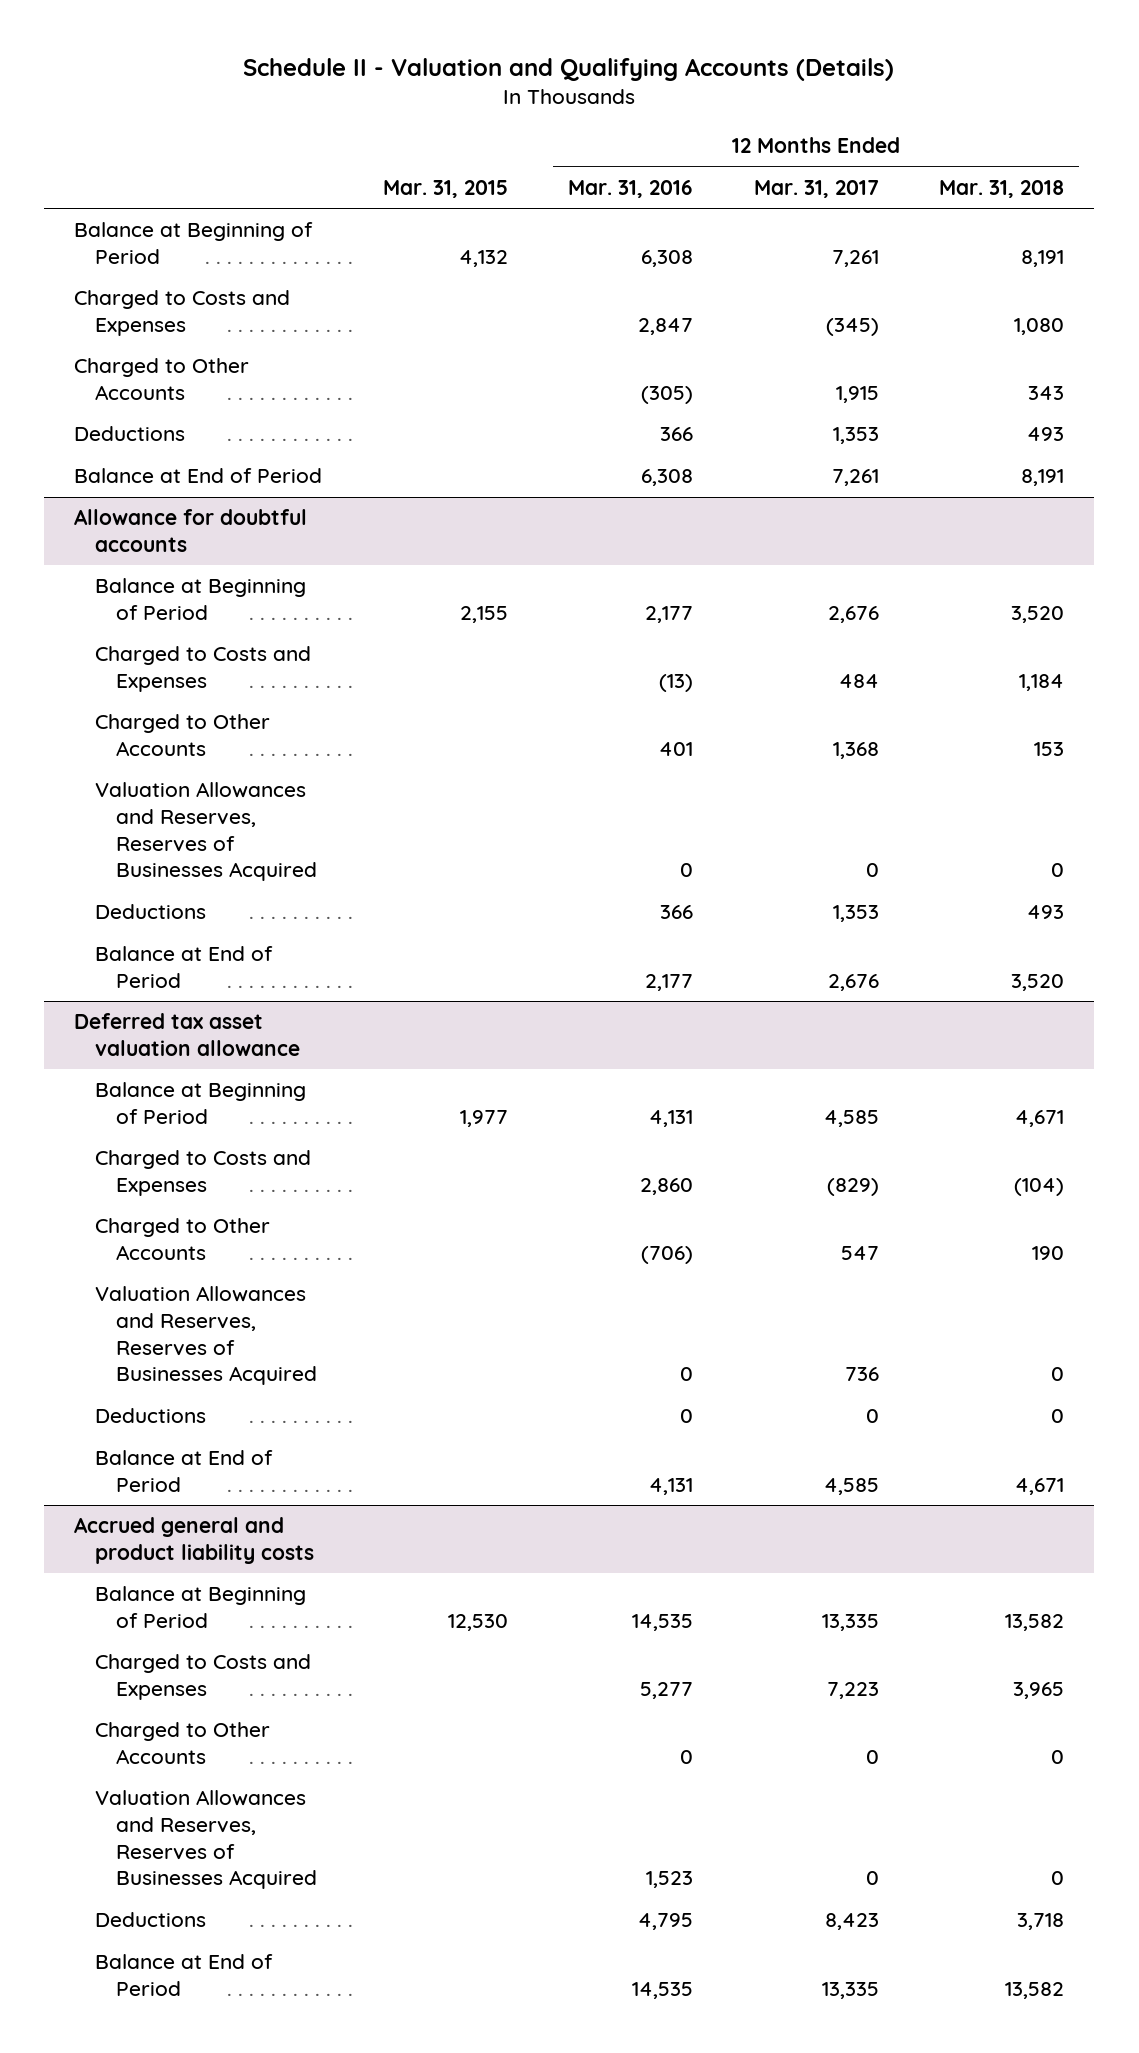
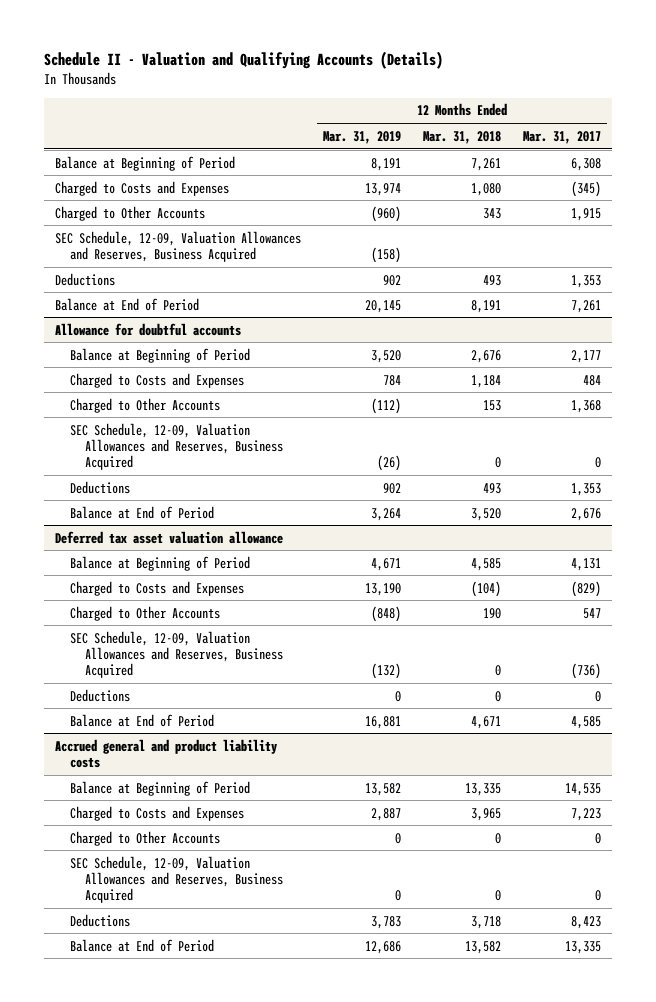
- | Mar. 31, 2015 | 12 Months Ended Mar. 31, 2016 | 12 Months Ended Mar. 31, 2017 | 12 Months Ended Mar. 31, 2018
+ | 12 Months Ended Mar. 31, 2019 | 12 Months Ended Mar. 31, 2018 | 12 Months Ended Mar. 31, 2017
- Balance at Beginning of Period | 4,132 | 6,308 | 7,261 | 8,191
+ Balance at Beginning of Period | 8,191 | 7,261 | 6,308
+ SEC Schedule, 12-09, Valuation Allowances and Reserves, Business Acquired | (158) | |
@ Allowance for doubtful accounts
- Balance at Beginning of Period | 2,155 | 2,177 | 2,676 | 3,520
+ Balance at Beginning of Period | 3,520 | 2,676 | 2,177
- Valuation Allowances and Reserves, Reserves of Businesses Acquired | | 0 | 0 | 0
+ SEC Schedule, 12-09, Valuation Allowances and Reserves, Business Acquired | (26) | 0 | 0
@ Deferred tax asset valuation allowance
- Balance at Beginning of Period | 1,977 | 4,131 | 4,585 | 4,671
+ Balance at Beginning of Period | 4,671 | 4,585 | 4,131
- Valuation Allowances and Reserves, Reserves of Businesses Acquired | | 0 | 736 | 0
+ SEC Schedule, 12-09, Valuation Allowances and Reserves, Business Acquired | (132) | 0 | (736)
@ Accrued general and product liability costs
- Balance at Beginning of Period | 12,530 | 14,535 | 13,335 | 13,582
+ Balance at Beginning of Period | 13,582 | 13,335 | 14,535
- Valuation Allowances and Reserves, Reserves of Businesses Acquired | | 1,523 | 0 | 0
+ SEC Schedule, 12-09, Valuation Allowances and Reserves, Business Acquired | 0 | 0 | 0

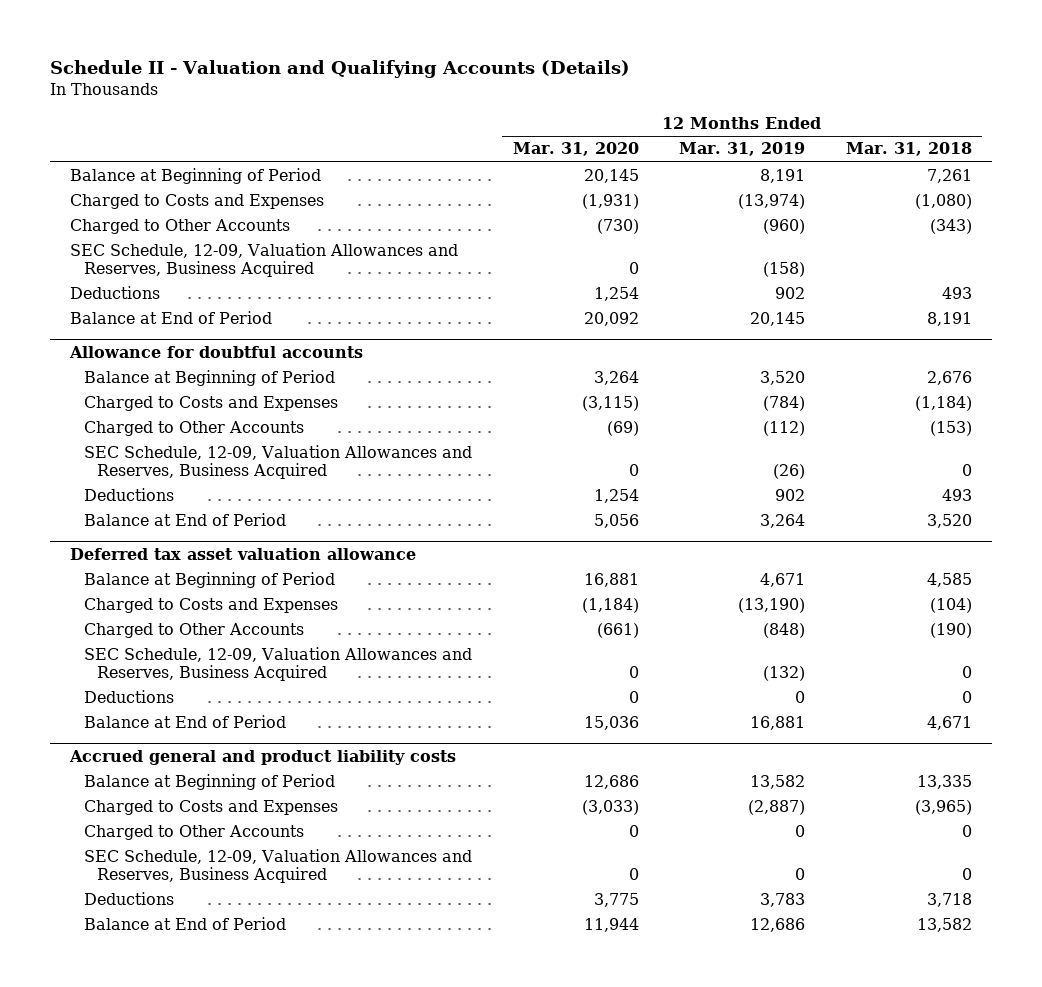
- | 12 Months Ended Mar. 31, 2019 | 12 Months Ended Mar. 31, 2018 | 12 Months Ended Mar. 31, 2017
+ | 12 Months Ended Mar. 31, 2020 | 12 Months Ended Mar. 31, 2019 | 12 Months Ended Mar. 31, 2018
- Charged to Costs and Expenses | 13,974 | 1,080 | (345)
- Charged to Other Accounts | (960) | 343 | 1,915
+ Charged to Costs and Expenses | (1,931) | (13,974) | (1,080)
+ Charged to Other Accounts | (730) | (960) | (343)
@ Allowance for doubtful accounts
- Charged to Costs and Expenses | 784 | 1,184 | 484
- Charged to Other Accounts | (112) | 153 | 1,368
+ Charged to Costs and Expenses | (3,115) | (784) | (1,184)
+ Charged to Other Accounts | (69) | (112) | (153)
@ Deferred tax asset valuation allowance
- Charged to Costs and Expenses | 13,190 | (104) | (829)
- Charged to Other Accounts | (848) | 190 | 547
+ Charged to Costs and Expenses | (1,184) | (13,190) | (104)
+ Charged to Other Accounts | (661) | (848) | (190)
@ Accrued general and product liability costs
- Charged to Costs and Expenses | 2,887 | 3,965 | 7,223
+ Charged to Costs and Expenses | (3,033) | (2,887) | (3,965)

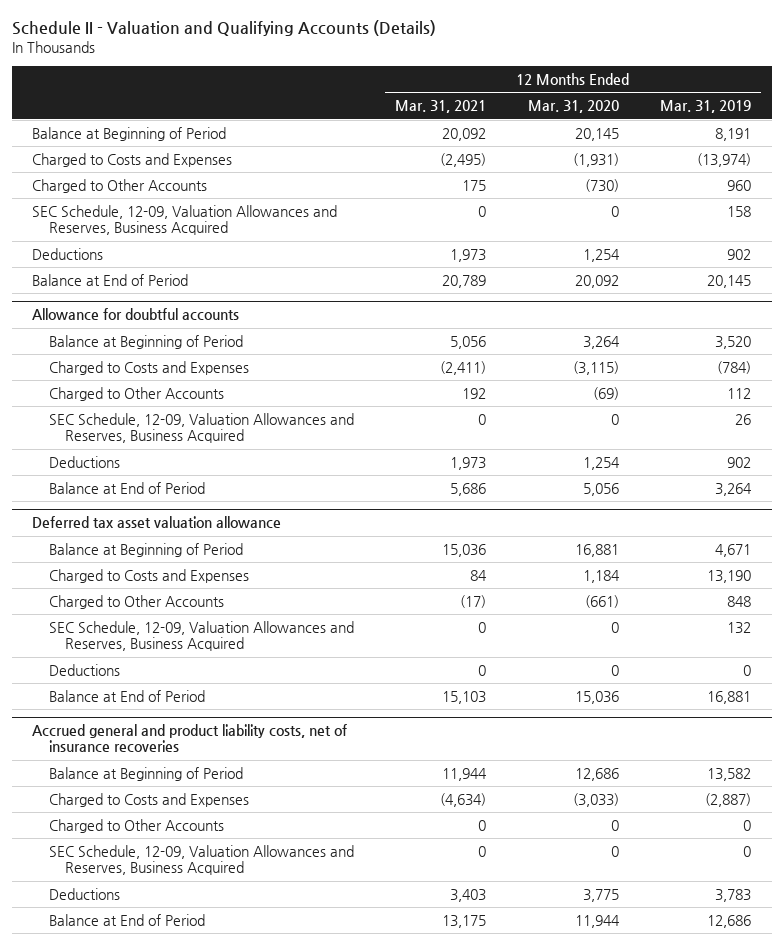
- | 12 Months Ended Mar. 31, 2020 | 12 Months Ended Mar. 31, 2019 | 12 Months Ended Mar. 31, 2018
+ | 12 Months Ended Mar. 31, 2021 | 12 Months Ended Mar. 31, 2020 | 12 Months Ended Mar. 31, 2019
- Charged to Other Accounts | (730) | (960) | (343)
- SEC Schedule, 12-09, Valuation Allowances and Reserves, Business Acquired | 0 | (158) |
+ Charged to Other Accounts | 175 | (730) | 960
+ SEC Schedule, 12-09, Valuation Allowances and Reserves, Business Acquired | 0 | 0 | 158
@ Allowance for doubtful accounts
- Charged to Other Accounts | (69) | (112) | (153)
- SEC Schedule, 12-09, Valuation Allowances and Reserves, Business Acquired | 0 | (26) | 0
+ Charged to Other Accounts | 192 | (69) | 112
+ SEC Schedule, 12-09, Valuation Allowances and Reserves, Business Acquired | 0 | 0 | 26
@ Deferred tax asset valuation allowance
- Charged to Costs and Expenses | (1,184) | (13,190) | (104)
- Charged to Other Accounts | (661) | (848) | (190)
- SEC Schedule, 12-09, Valuation Allowances and Reserves, Business Acquired | 0 | (132) | 0
+ Charged to Costs and Expenses | 84 | 1,184 | 13,190
+ Charged to Other Accounts | (17) | (661) | 848
+ SEC Schedule, 12-09, Valuation Allowances and Reserves, Business Acquired | 0 | 0 | 132
- Accrued general and product liability costs
+ Accrued general and product liability costs, net of insurance recoveries

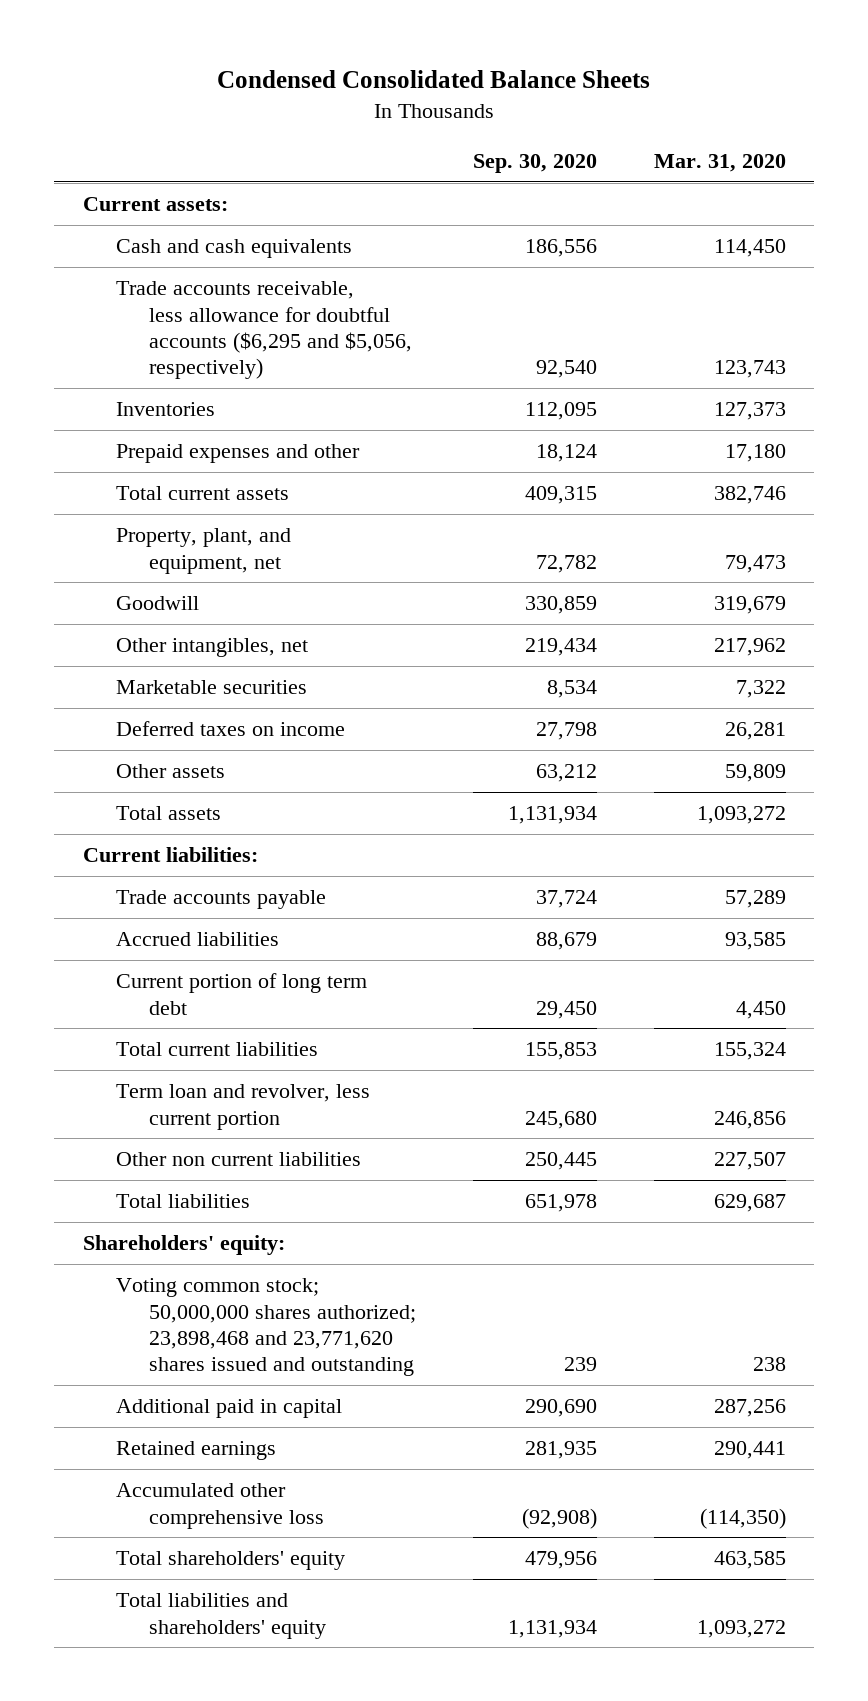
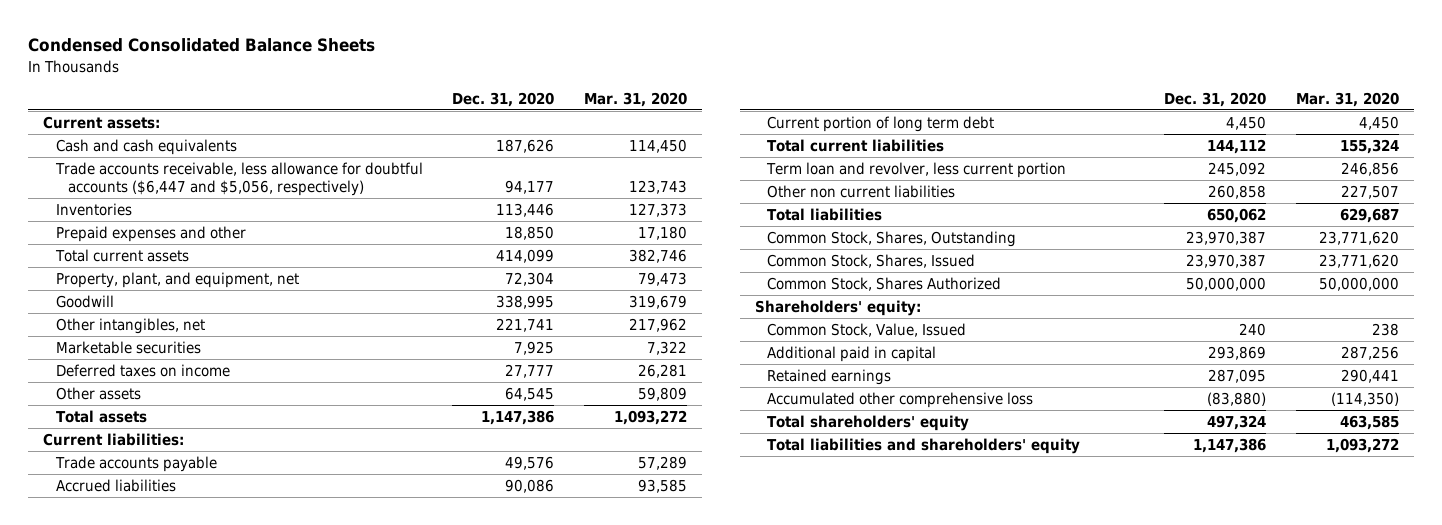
- | Sep. 30, 2020 | Mar. 31, 2020
+ | Dec. 31, 2020 | Mar. 31, 2020
- Trade accounts receivable, less allowance for doubtful accounts ($6,295 and $5,056, respectively) | 92,540 | 123,743
+ Trade accounts receivable, less allowance for doubtful accounts ($6,447 and $5,056, respectively) | 94,177 | 123,743
+ Common Stock, Shares, Outstanding | 23,970,387 | 23,771,620
+ Common Stock, Shares, Issued | 23,970,387 | 23,771,620
+ Common Stock, Shares Authorized | 50,000,000 | 50,000,000
- Voting common stock; 50,000,000 shares authorized; 23,898,468 and 23,771,620 shares issued and outstanding | 239 | 238
+ Common Stock, Value, Issued | 240 | 238

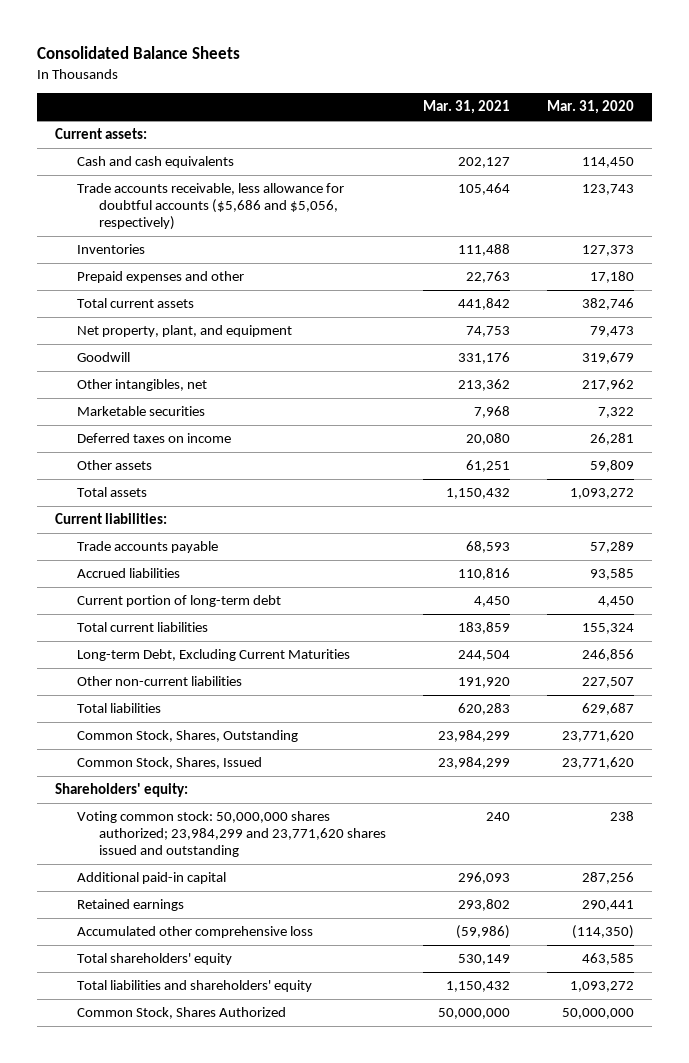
- Condensed Consolidated Balance Sheets
+ Consolidated Balance Sheets
- | Dec. 31, 2020 | Mar. 31, 2020
+ | Mar. 31, 2021 | Mar. 31, 2020
- Trade accounts receivable, less allowance for doubtful accounts ($6,447 and $5,056, respectively) | 94,177 | 123,743
+ Trade accounts receivable, less allowance for doubtful accounts ($5,686 and $5,056, respectively) | 105,464 | 123,743
- Property, plant, and equipment, net | 72,304 | 79,473
+ Net property, plant, and equipment | 74,753 | 79,473
- Current portion of long term debt | 4,450 | 4,450
+ Current portion of long-term debt | 4,450 | 4,450
- Term loan and revolver, less current portion | 245,092 | 246,856
- Other non current liabilities | 260,858 | 227,507
+ Long-term Debt, Excluding Current Maturities | 244,504 | 246,856
+ Other non-current liabilities | 191,920 | 227,507
- Common Stock, Value, Issued | 240 | 238
- Additional paid in capital | 293,869 | 287,256
+ Voting common stock: 50,000,000 shares authorized; 23,984,299 and 23,771,620 shares issued and outstanding | 240 | 238
+ Additional paid-in capital | 296,093 | 287,256
moved down: Common Stock, Shares Authorized | 50,000,000 | 50,000,000

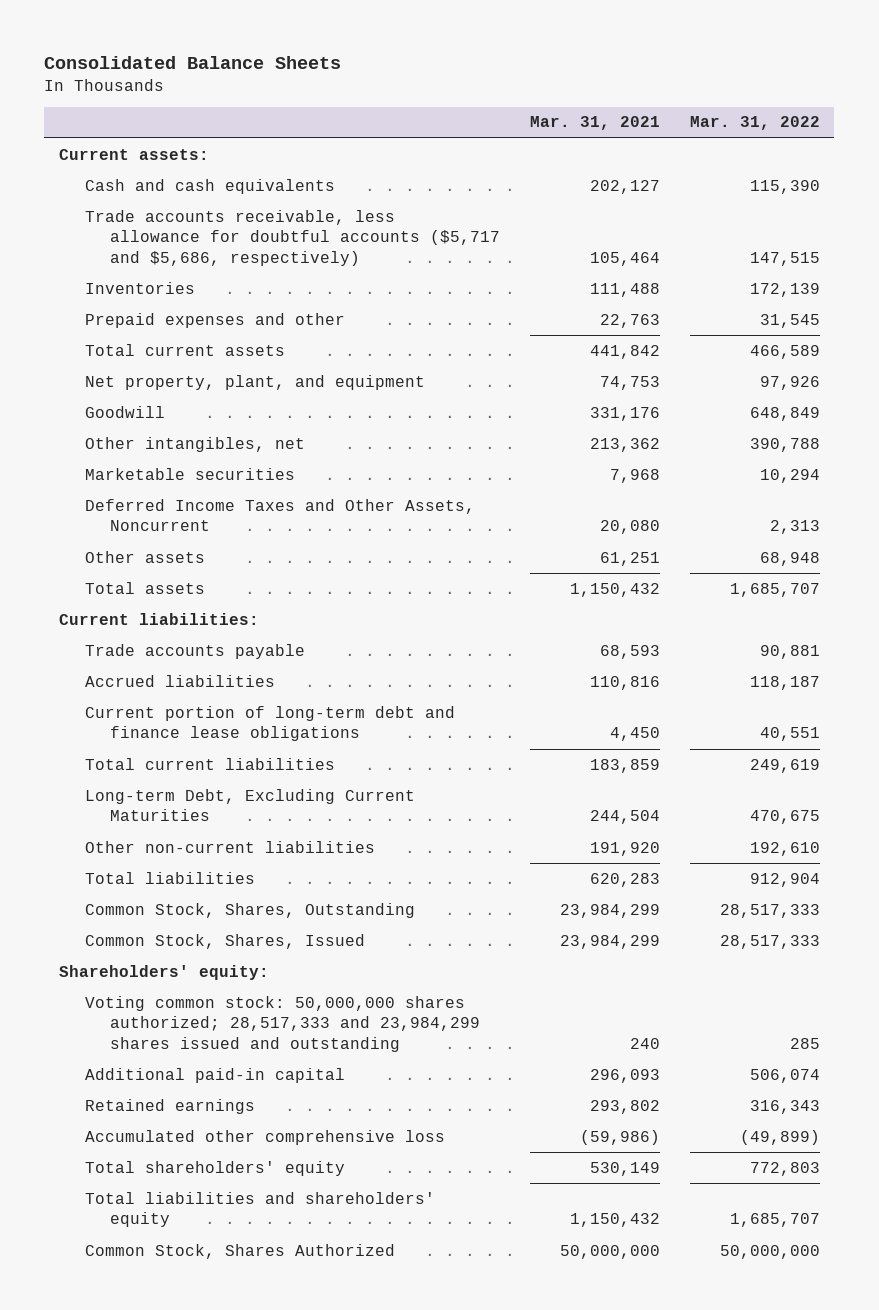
- | Mar. 31, 2021 | Mar. 31, 2020
+ | Mar. 31, 2021 | Mar. 31, 2022
- Trade accounts receivable, less allowance for doubtful accounts ($5,686 and $5,056, respectively) | 105,464 | 123,743
+ Trade accounts receivable, less allowance for doubtful accounts ($5,717 and $5,686, respectively) | 105,464 | 147,515
- Deferred taxes on income | 20,080 | 26,281
+ Deferred Income Taxes and Other Assets, Noncurrent | 20,080 | 2,313
- Current portion of long-term debt | 4,450 | 4,450
+ Current portion of long-term debt and finance lease obligations | 4,450 | 40,551
- Voting common stock: 50,000,000 shares authorized; 23,984,299 and 23,771,620 shares issued and outstanding | 240 | 238
+ Voting common stock: 50,000,000 shares authorized; 28,517,333 and 23,984,299 shares issued and outstanding | 240 | 285

